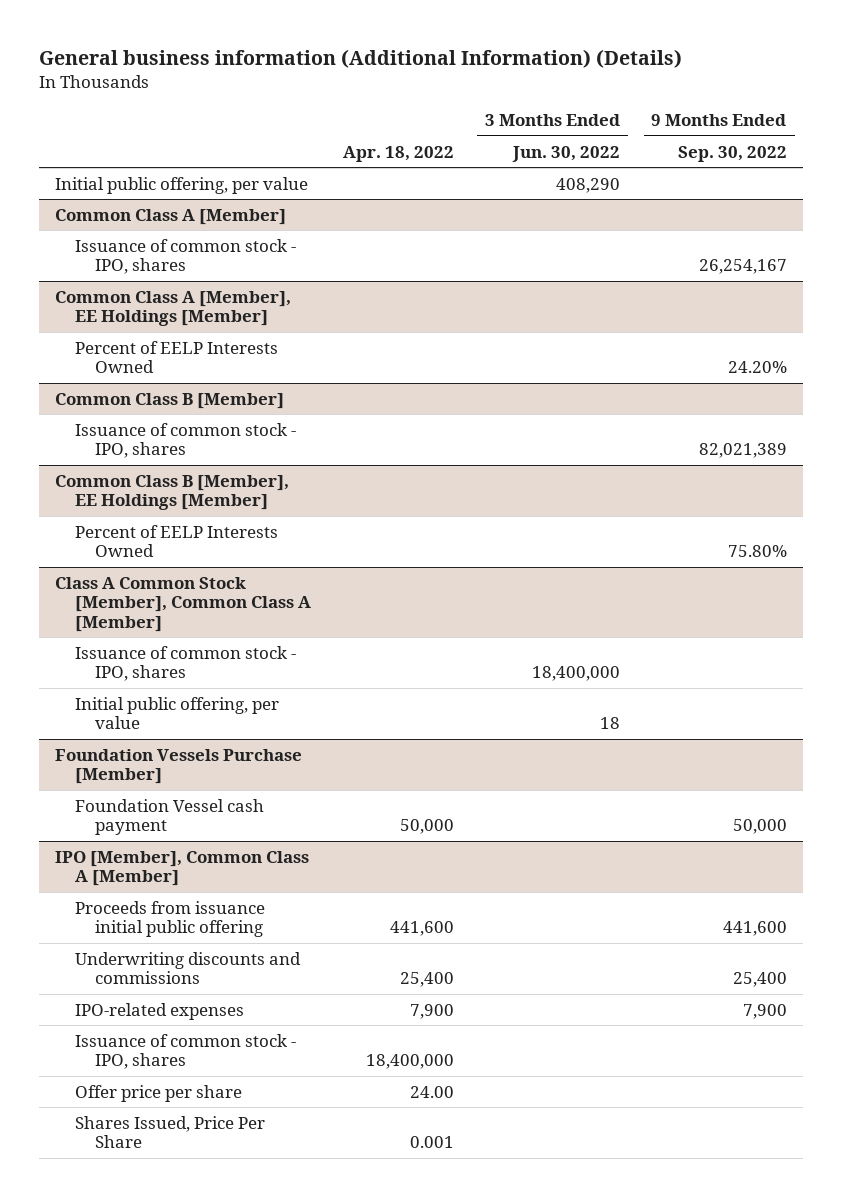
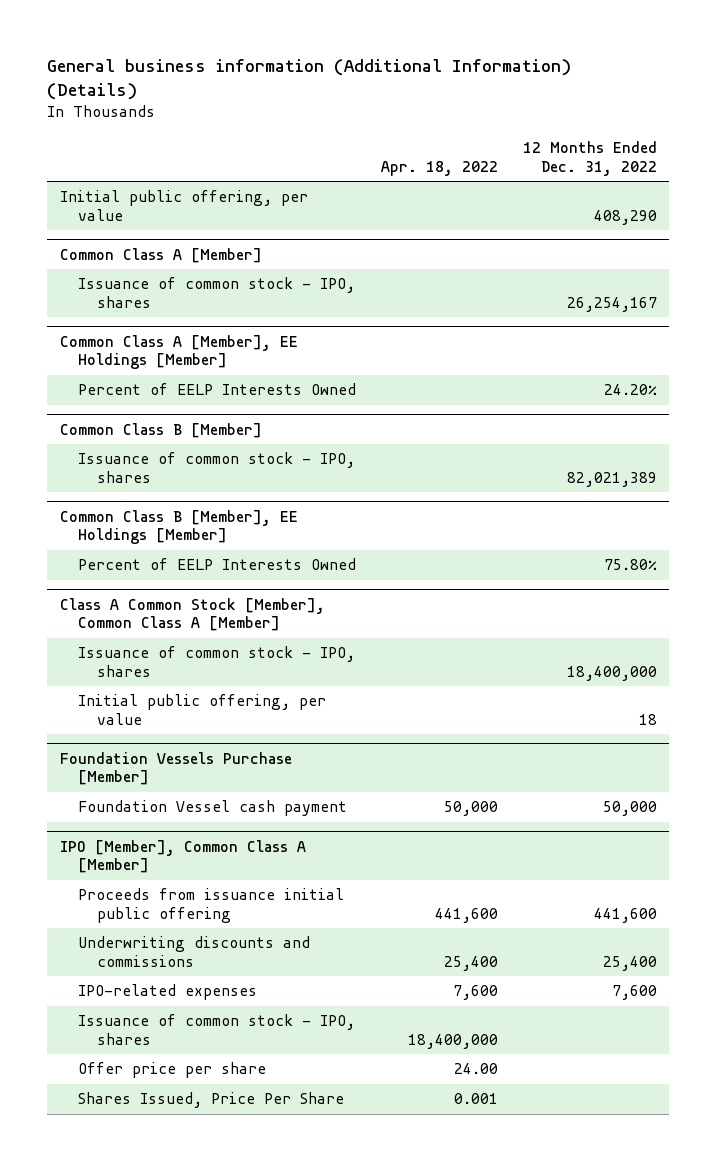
- | Apr. 18, 2022 | 3 Months Ended Jun. 30, 2022 | 9 Months Ended Sep. 30, 2022
+ | Apr. 18, 2022 | 12 Months Ended Dec. 31, 2022
@ IPO [Member], Common Class A [Member]
- IPO-related expenses | 7,900 | | 7,900
+ IPO-related expenses | 7,600 | 7,600

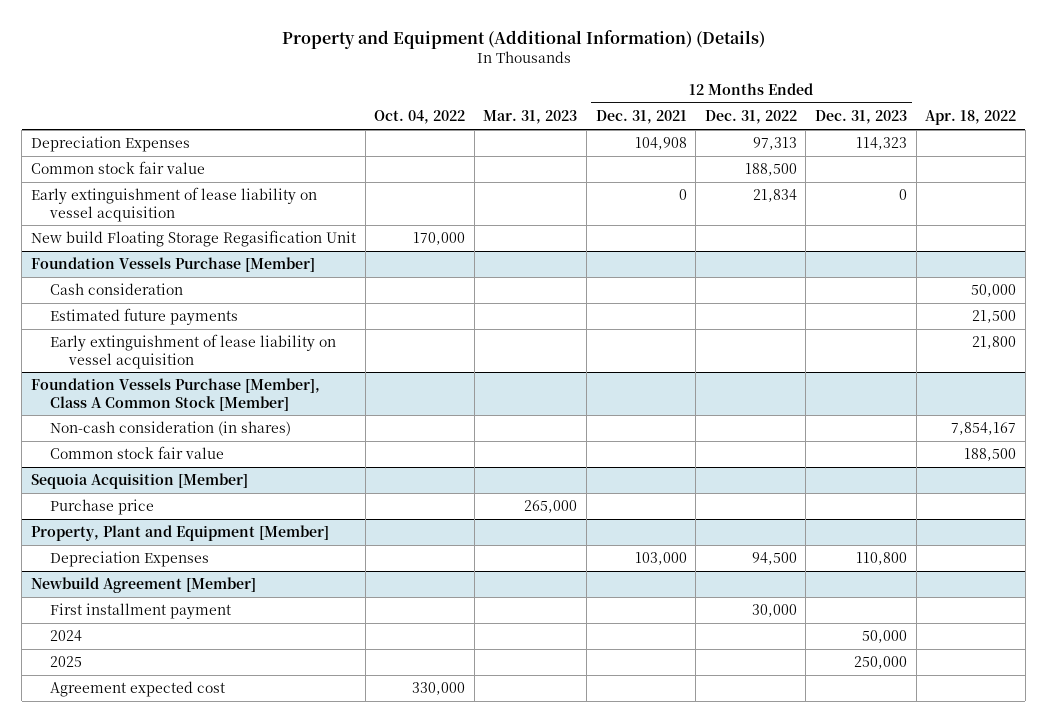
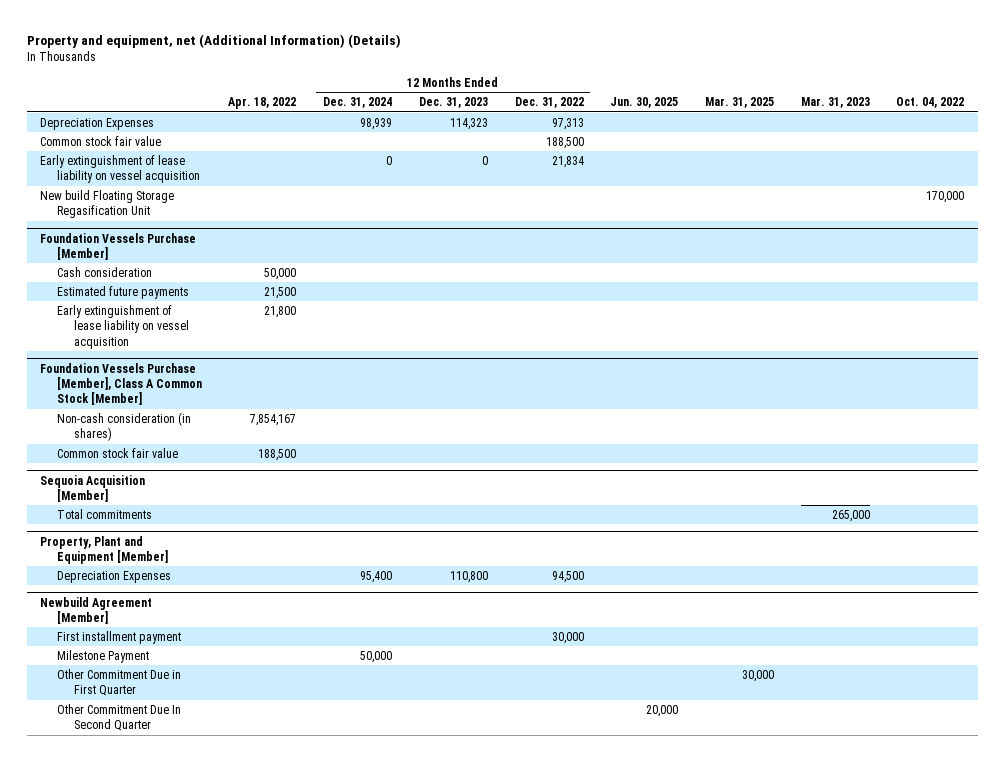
- Property and Equipment (Additional Information) (Details)
+ Property and equipment, net (Additional Information) (Details)
- | Oct. 04, 2022 | Mar. 31, 2023 | 12 Months Ended Dec. 31, 2021 | 12 Months Ended Dec. 31, 2022 | 12 Months Ended Dec. 31, 2023 | Apr. 18, 2022
+ | Apr. 18, 2022 | 12 Months Ended Dec. 31, 2024 | 12 Months Ended Dec. 31, 2023 | 12 Months Ended Dec. 31, 2022 | Jun. 30, 2025 | Mar. 31, 2025 | Mar. 31, 2023 | Oct. 04, 2022
@ Sequoia Acquisition [Member]
- Purchase price | | 265,000 | | | |
+ Total commitments | | | | | | | 265,000 |
@ Newbuild Agreement [Member]
- 2024 | | | | | 50,000 |
- 2025 | | | | | 250,000 |
- Agreement expected cost | 330,000 | | | | |
+ Milestone Payment | | 50,000 | | | | | |
+ Other Commitment Due in First Quarter | | | | | | 30,000 | |
+ Other Commitment Due In Second Quarter | | | | | 20,000 | | |

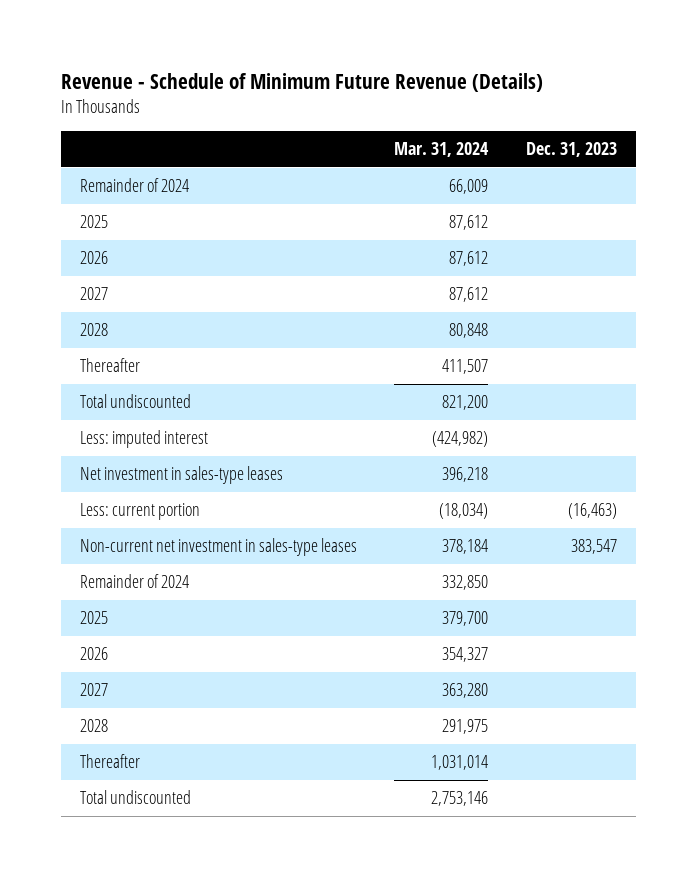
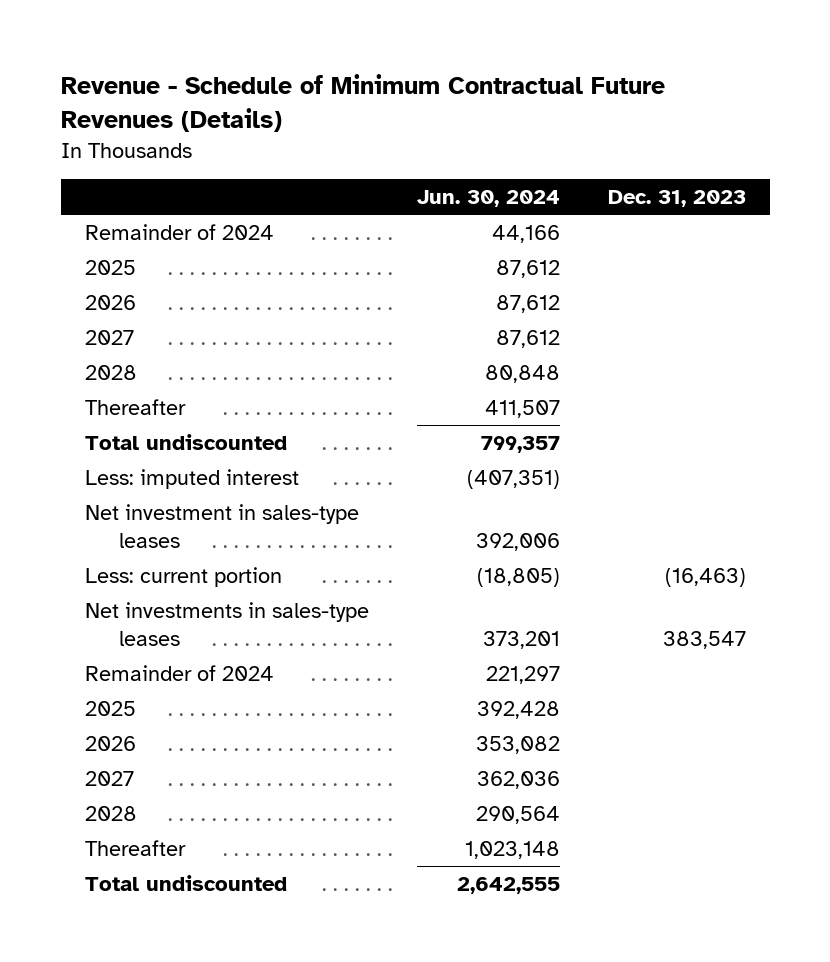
- Revenue - Schedule of Minimum Future Revenue (Details)
+ Revenue - Schedule of Minimum Contractual Future Revenues (Details)
- | Mar. 31, 2024 | Dec. 31, 2023
+ | Jun. 30, 2024 | Dec. 31, 2023
- Non-current net investment in sales-type leases | 378,184 | 383,547
+ Net investments in sales-type leases | 373,201 | 383,547

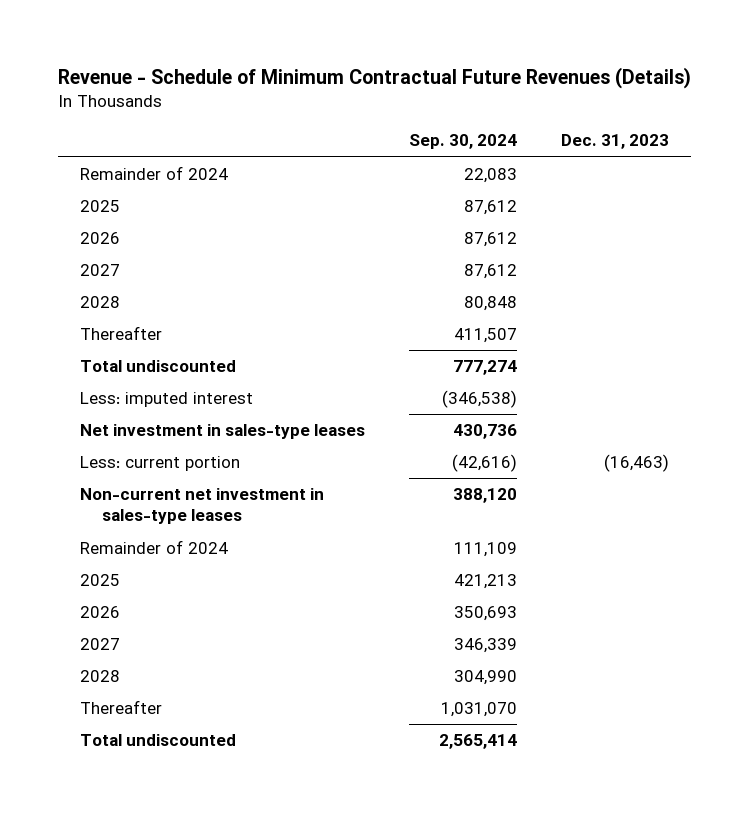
- | Jun. 30, 2024 | Dec. 31, 2023
+ | Sep. 30, 2024 | Dec. 31, 2023
- Net investments in sales-type leases | 373,201 | 383,547
+ Non-current net investment in sales-type leases | 388,120 |

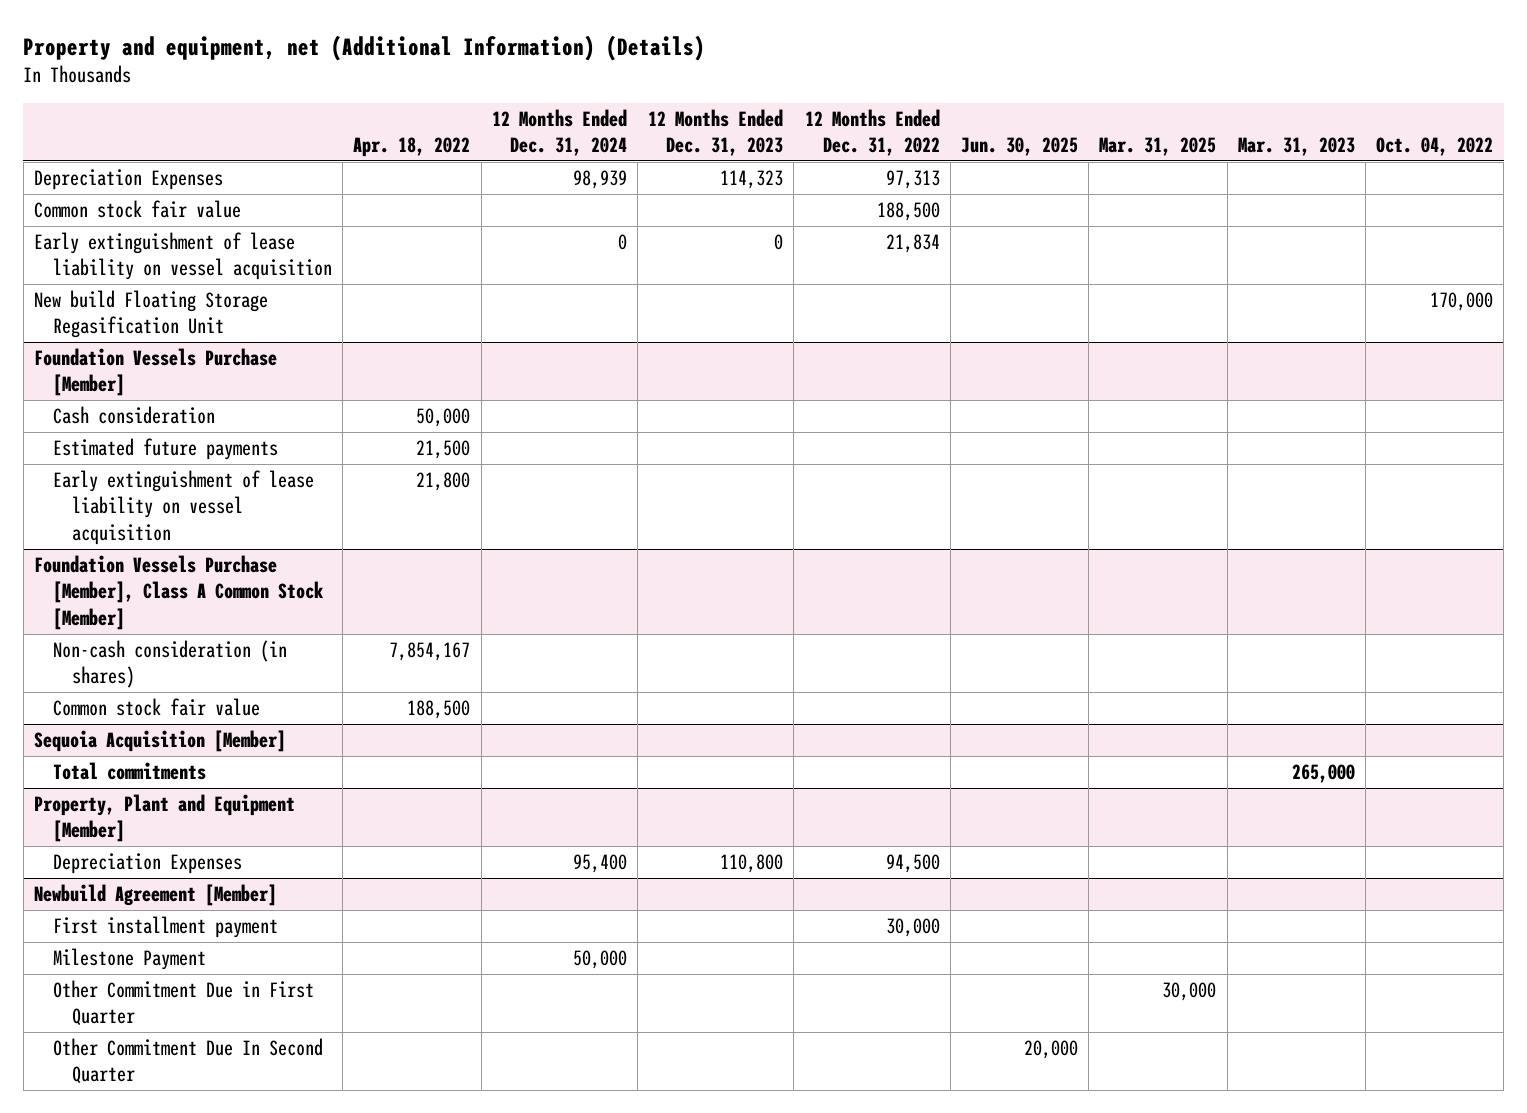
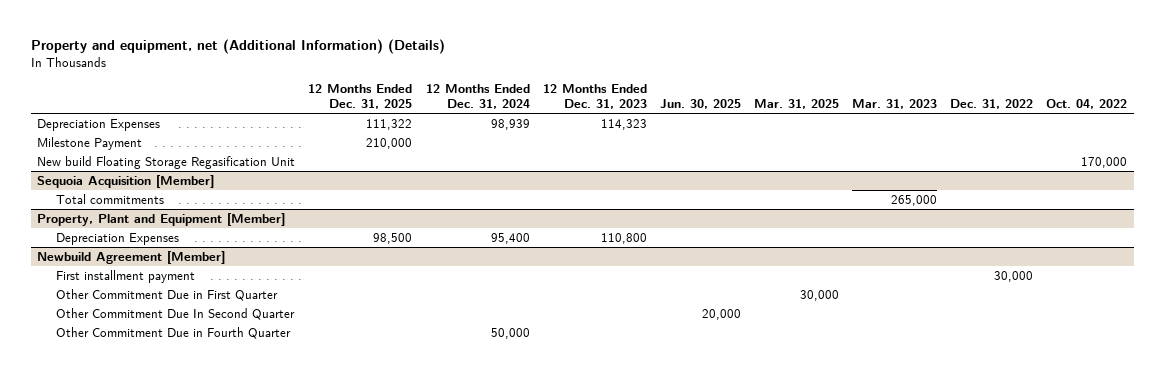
- | Apr. 18, 2022 | 12 Months Ended Dec. 31, 2024 | 12 Months Ended Dec. 31, 2023 | 12 Months Ended Dec. 31, 2022 | Jun. 30, 2025 | Mar. 31, 2025 | Mar. 31, 2023 | Oct. 04, 2022
+ | 12 Months Ended Dec. 31, 2025 | 12 Months Ended Dec. 31, 2024 | 12 Months Ended Dec. 31, 2023 | Jun. 30, 2025 | Mar. 31, 2025 | Mar. 31, 2023 | Dec. 31, 2022 | Oct. 04, 2022
- Common stock fair value | | | | 188,500 | | | |
- Early extinguishment of lease liability on vessel acquisition | | 0 | 0 | 21,834 | | | |
+ Milestone Payment | 210,000 | | | | | | |
- Foundation Vessels Purchase [Member]
- Cash consideration | 50,000 | | | | | | |
- Estimated future payments | 21,500 | | | | | | |
- Early extinguishment of lease liability on vessel acquisition | 21,800 | | | | | | |
- Foundation Vessels Purchase [Member], Class A Common Stock [Member]
- Non-cash consideration (in shares) | 7,854,167 | | | | | | |
- Common stock fair value | 188,500 | | | | | | |
@ Newbuild Agreement [Member]
- Milestone Payment | | 50,000 | | | | | |
+ Other Commitment Due in Fourth Quarter | | 50,000 | | | | | |

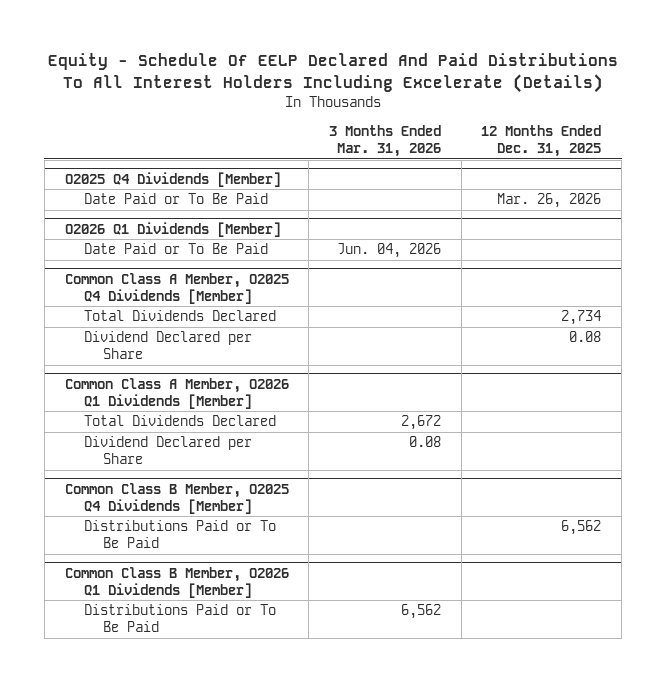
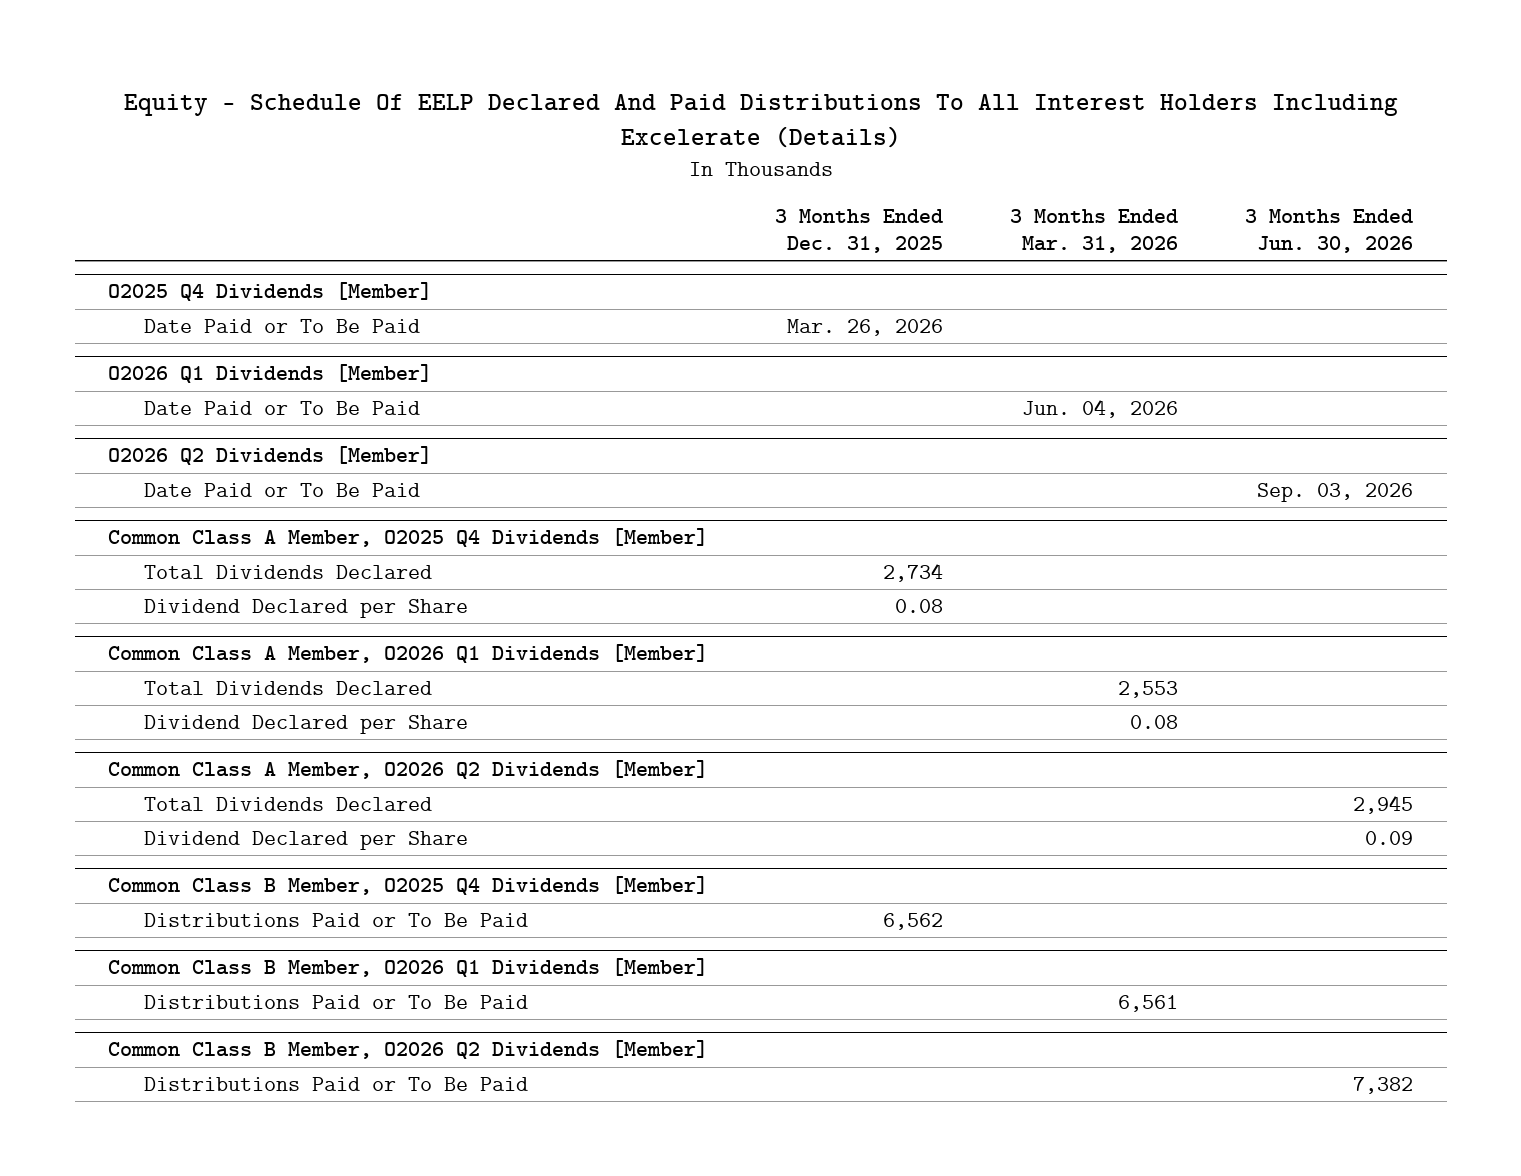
- | 3 Months Ended Mar. 31, 2026 | 12 Months Ended Dec. 31, 2025
+ | 3 Months Ended Dec. 31, 2025 | 3 Months Ended Mar. 31, 2026 | 3 Months Ended Jun. 30, 2026
+ O2026 Q2 Dividends [Member]
+ Date Paid or To Be Paid | | | Sep. 03, 2026
@ Common Class A Member, O2026 Q1 Dividends [Member]
- Total Dividends Declared | 2,672 |
+ Total Dividends Declared | | 2,553 |
+ Common Class A Member, O2026 Q2 Dividends [Member]
+ Total Dividends Declared | | | 2,945
+ Dividend Declared per Share | | | 0.09
@ Common Class B Member, O2026 Q1 Dividends [Member]
- Distributions Paid or To Be Paid | 6,562 |
+ Distributions Paid or To Be Paid | | 6,561 |
+ Common Class B Member, O2026 Q2 Dividends [Member]
+ Distributions Paid or To Be Paid | | | 7,382

